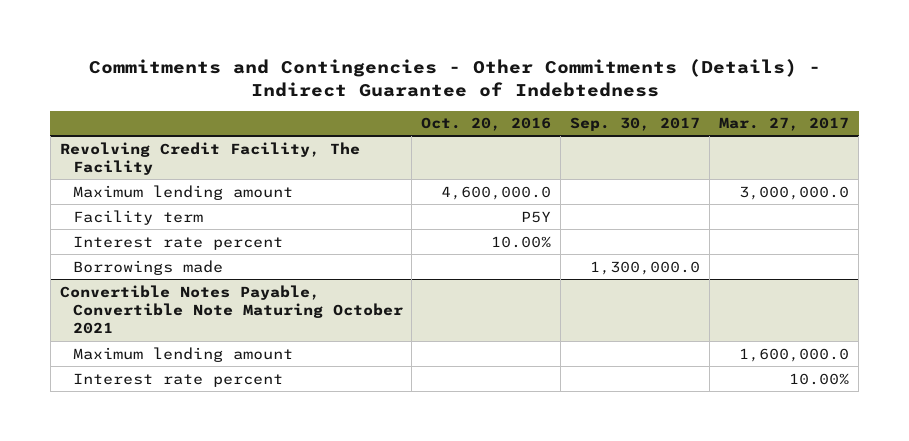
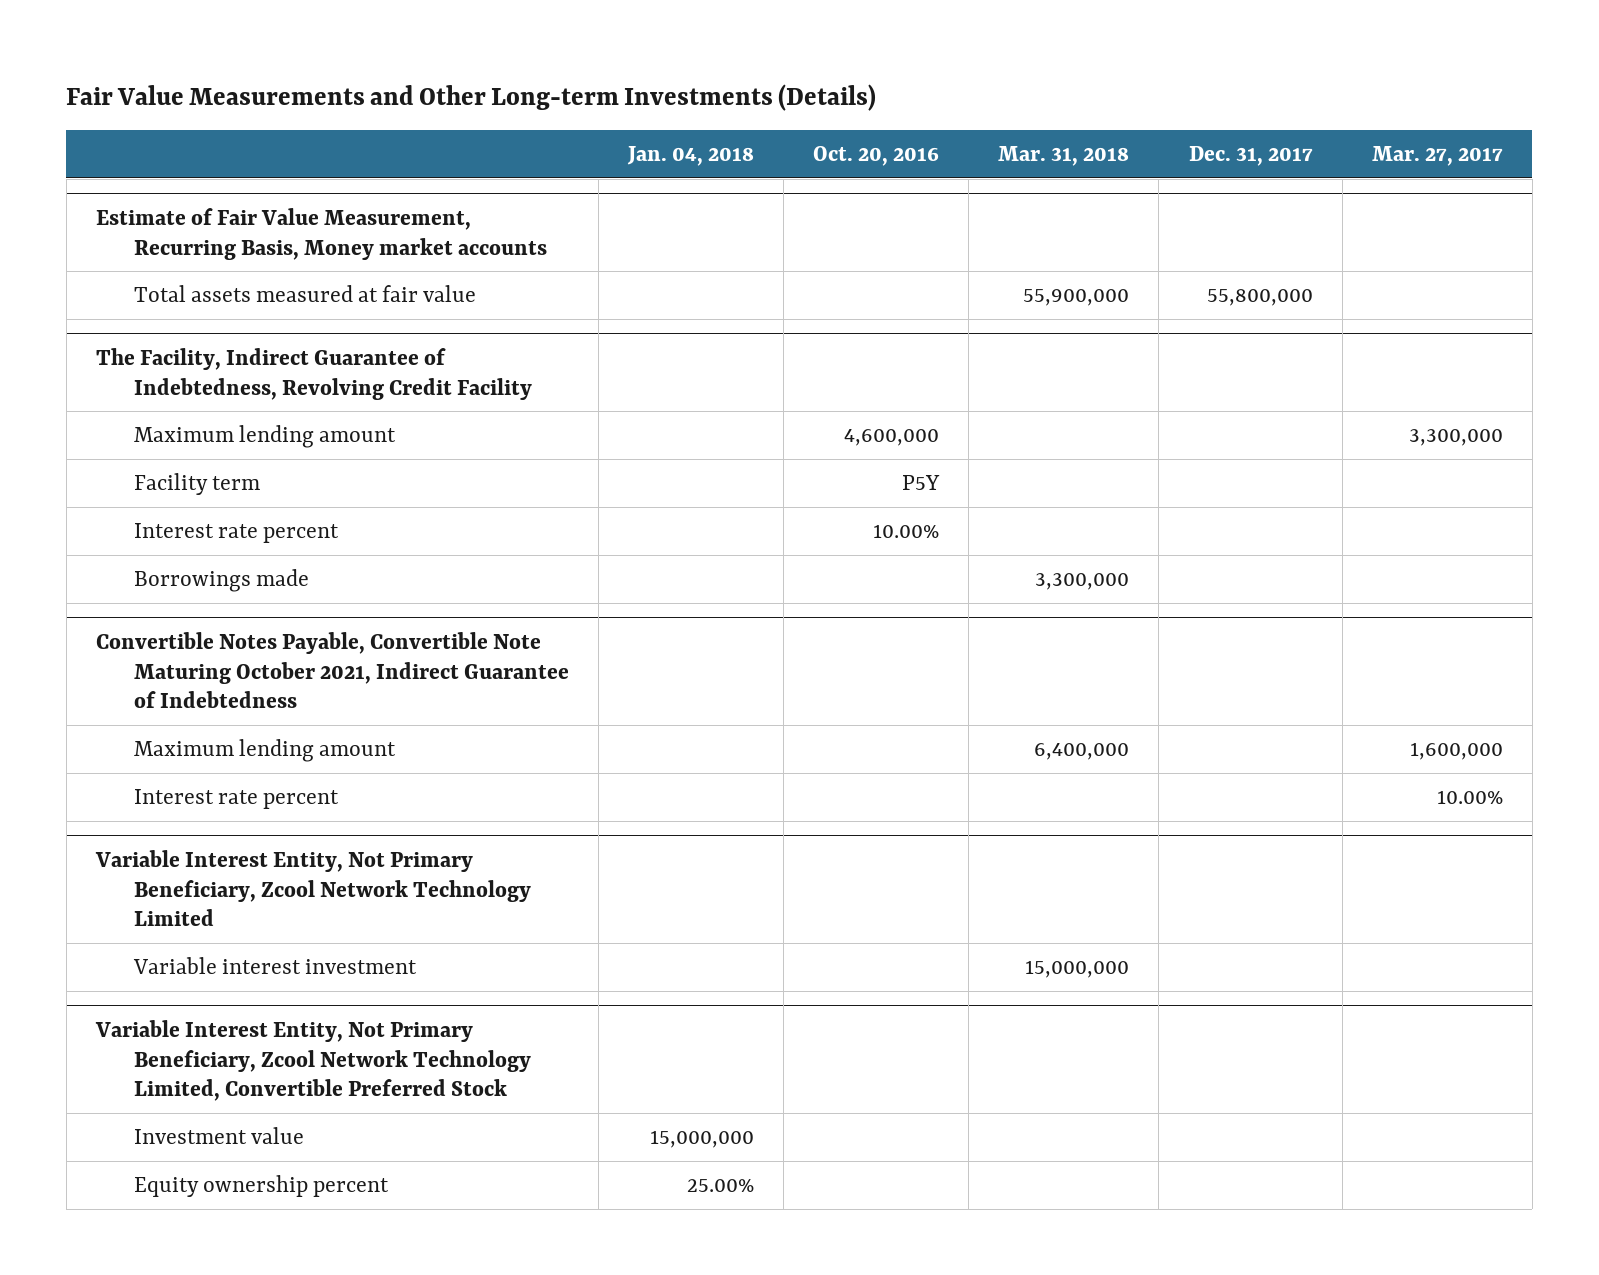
- Commitments and Contingencies - Other Commitments (Details) - Indirect Guarantee of Indebtedness
+ Fair Value Measurements and Other Long-term Investments (Details)
- | Oct. 20, 2016 | Sep. 30, 2017 | Mar. 27, 2017
+ | Jan. 04, 2018 | Oct. 20, 2016 | Mar. 31, 2018 | Dec. 31, 2017 | Mar. 27, 2017
- Revolving Credit Facility, The Facility
- Maximum lending amount | 4,600,000.0 | | 3,000,000.0
+ Estimate of Fair Value Measurement, Recurring Basis, Money market accounts
+ Total assets measured at fair value | | | 55,900,000 | 55,800,000 |
+ The Facility, Indirect Guarantee of Indebtedness, Revolving Credit Facility
+ Maximum lending amount | | 4,600,000 | | | 3,300,000
- Convertible Notes Payable, Convertible Note Maturing October 2021
- Maximum lending amount | | | 1,600,000.0
+ Convertible Notes Payable, Convertible Note Maturing October 2021, Indirect Guarantee of Indebtedness
+ Maximum lending amount | | | 6,400,000 | | 1,600,000
+ Variable Interest Entity, Not Primary Beneficiary, Zcool Network Technology Limited
+ Variable interest investment | | | 15,000,000 | |
+ Variable Interest Entity, Not Primary Beneficiary, Zcool Network Technology Limited, Convertible Preferred Stock
+ Investment value | 15,000,000 | | | |
+ Equity ownership percent | 25.00% | | | |

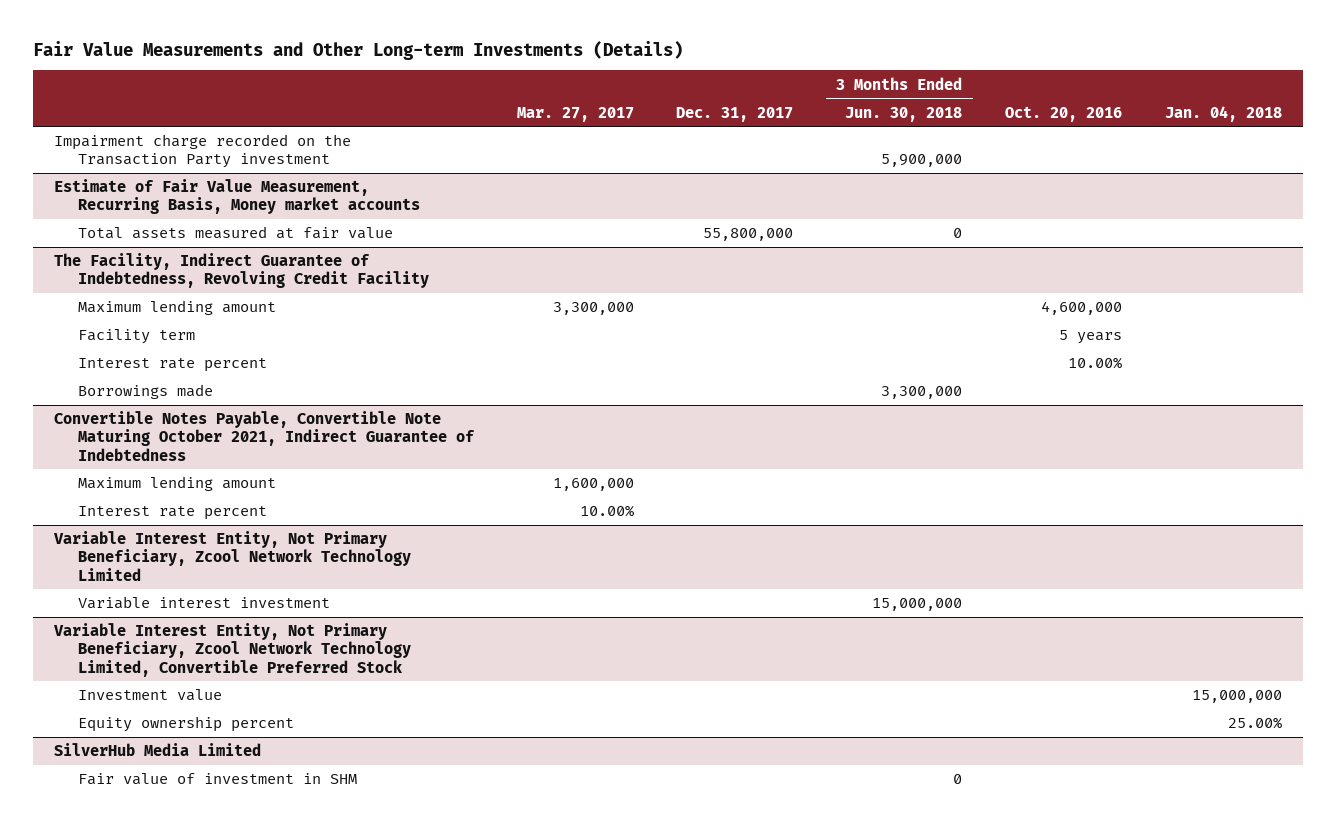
- | Jan. 04, 2018 | Oct. 20, 2016 | Mar. 31, 2018 | Dec. 31, 2017 | Mar. 27, 2017
+ | Mar. 27, 2017 | Dec. 31, 2017 | 3 Months Ended Jun. 30, 2018 | Oct. 20, 2016 | Jan. 04, 2018
+ Impairment charge recorded on the Transaction Party investment | | | 5,900,000 | |
@ The Facility, Indirect Guarantee of Indebtedness, Revolving Credit Facility
- Facility term | | P5Y | | |
+ Facility term | | | | 5 years |
+ SilverHub Media Limited
+ Fair value of investment in SHM | | | 0 | |

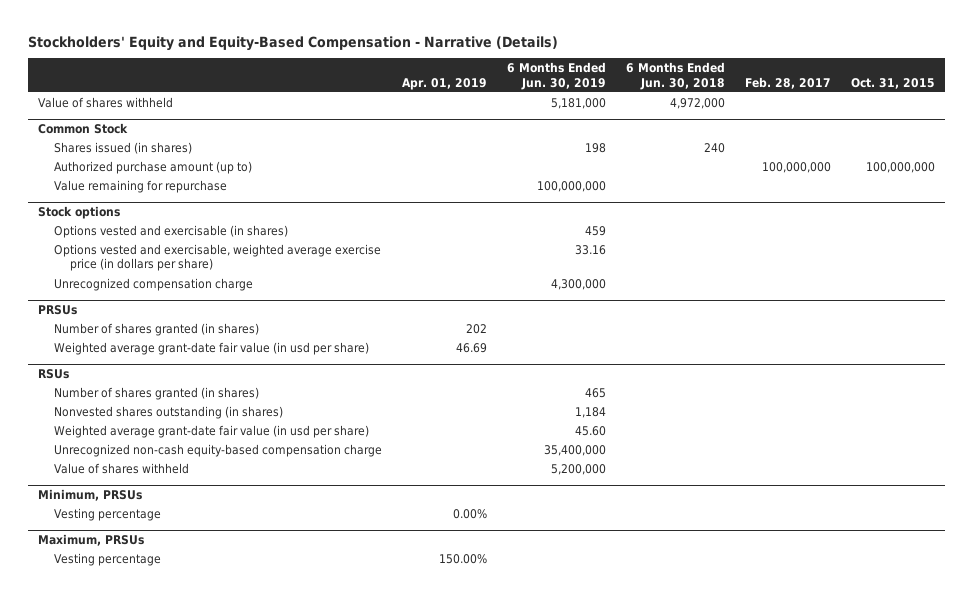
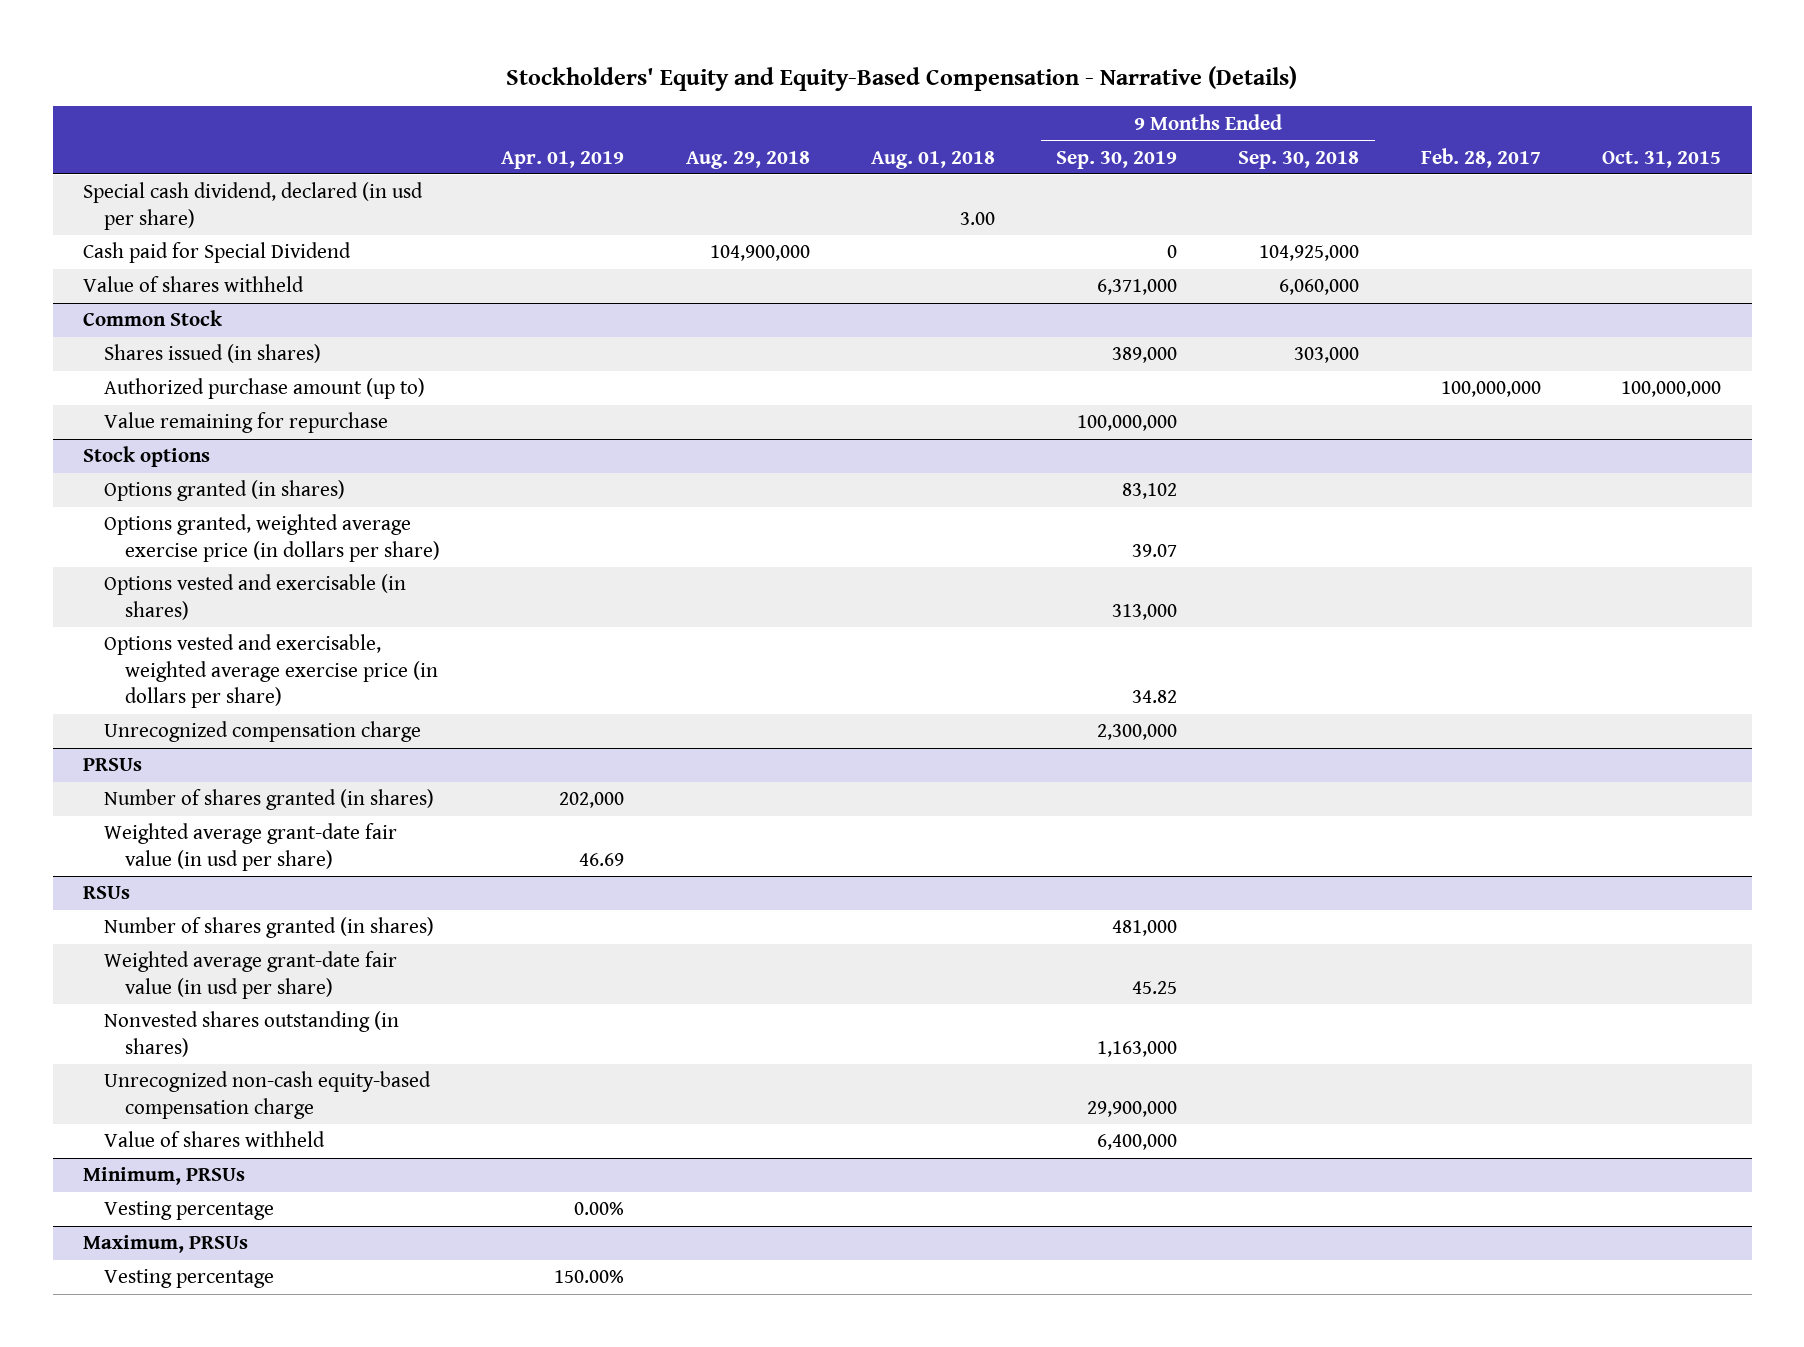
- | Apr. 01, 2019 | 6 Months Ended Jun. 30, 2019 | 6 Months Ended Jun. 30, 2018 | Feb. 28, 2017 | Oct. 31, 2015
+ | Apr. 01, 2019 | Aug. 29, 2018 | Aug. 01, 2018 | 9 Months Ended Sep. 30, 2019 | 9 Months Ended Sep. 30, 2018 | Feb. 28, 2017 | Oct. 31, 2015
+ Special cash dividend, declared (in usd per share) | | | 3.00 | | | |
+ Cash paid for Special Dividend | | 104,900,000 | | 0 | 104,925,000 | |
@ Stock options
+ Options granted (in shares) | | | | 83,102 | | |
+ Options granted, weighted average exercise price (in dollars per share) | | | | 39.07 | | |
@ PRSUs
- Number of shares granted (in shares) | 202 | | | |
+ Number of shares granted (in shares) | 202,000 | | | | | |
@ RSUs
moved down: Nonvested shares outstanding (in shares) | | | | 1,163,000 | | |

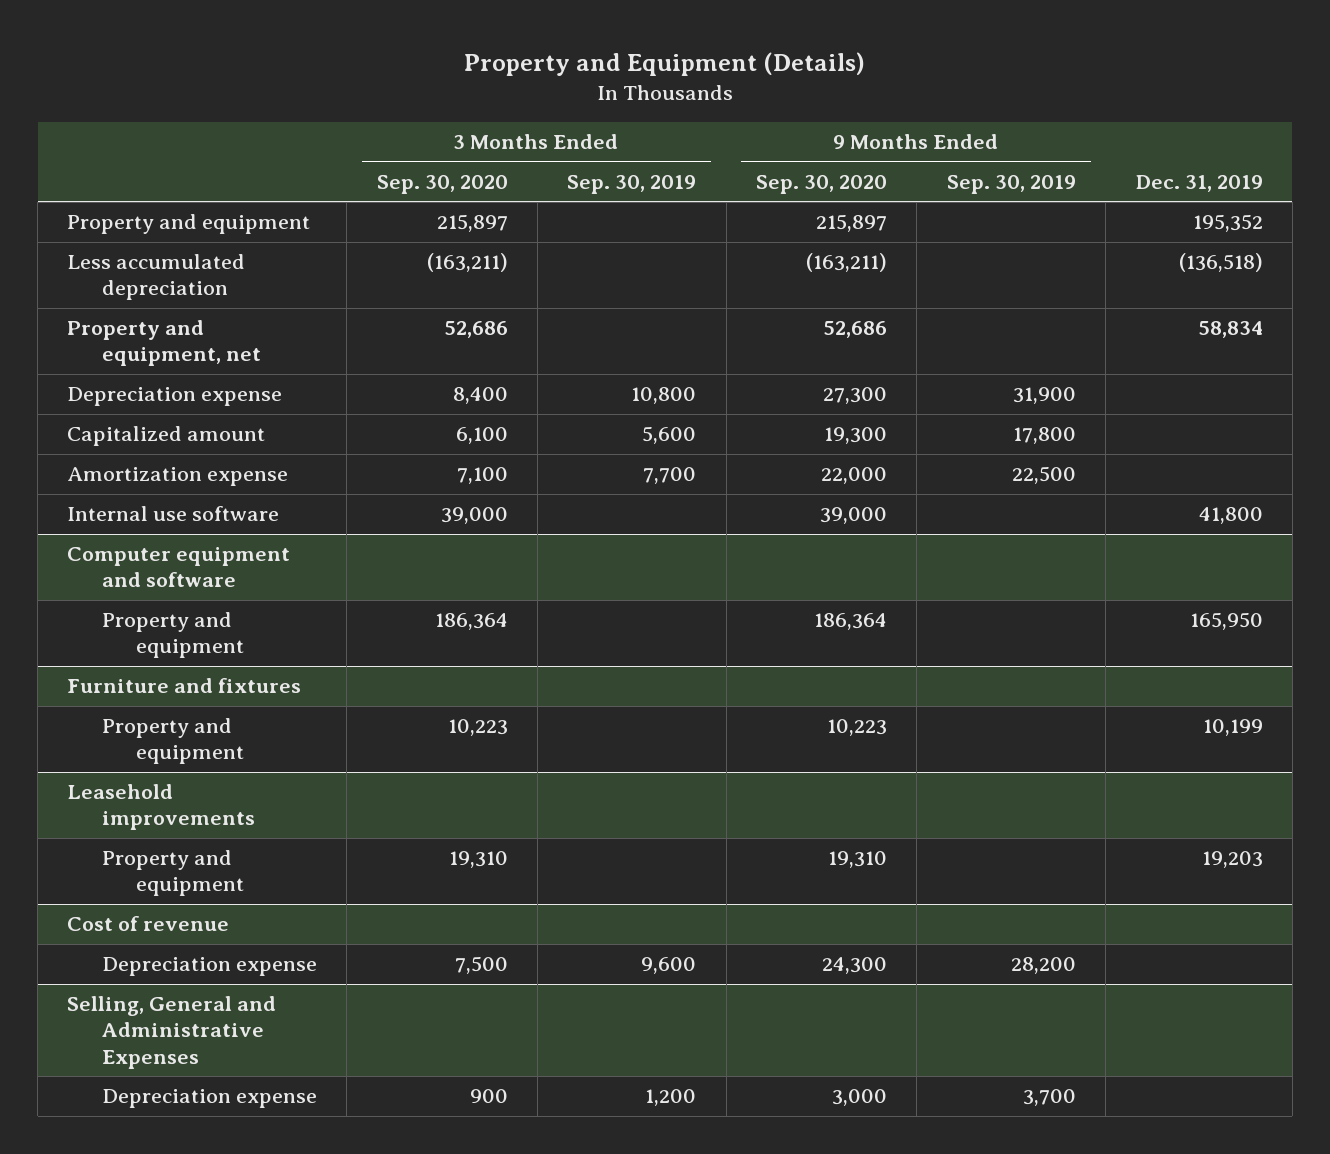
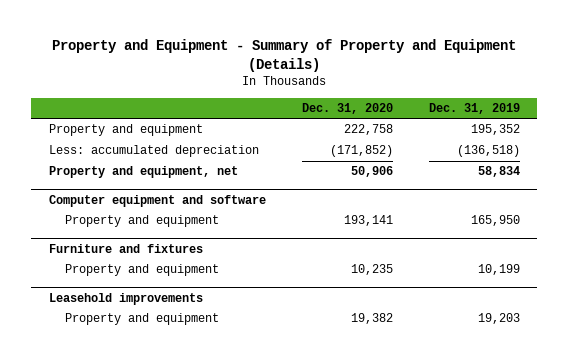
- Property and Equipment (Details)
+ Property and Equipment - Summary of Property and Equipment (Details)
- | 3 Months Ended Sep. 30, 2020 | 3 Months Ended Sep. 30, 2019 | 9 Months Ended Sep. 30, 2020 | 9 Months Ended Sep. 30, 2019 | Dec. 31, 2019
+ | Dec. 31, 2020 | Dec. 31, 2019
- Less accumulated depreciation | (163,211) | | (163,211) | | (136,518)
+ Less: accumulated depreciation | (171,852) | (136,518)
- Depreciation expense | 8,400 | 10,800 | 27,300 | 31,900 |
- Capitalized amount | 6,100 | 5,600 | 19,300 | 17,800 |
- Amortization expense | 7,100 | 7,700 | 22,000 | 22,500 |
- Internal use software | 39,000 | | 39,000 | | 41,800
- Cost of revenue
- Depreciation expense | 7,500 | 9,600 | 24,300 | 28,200 |
- Selling, General and Administrative Expenses
- Depreciation expense | 900 | 1,200 | 3,000 | 3,700 |

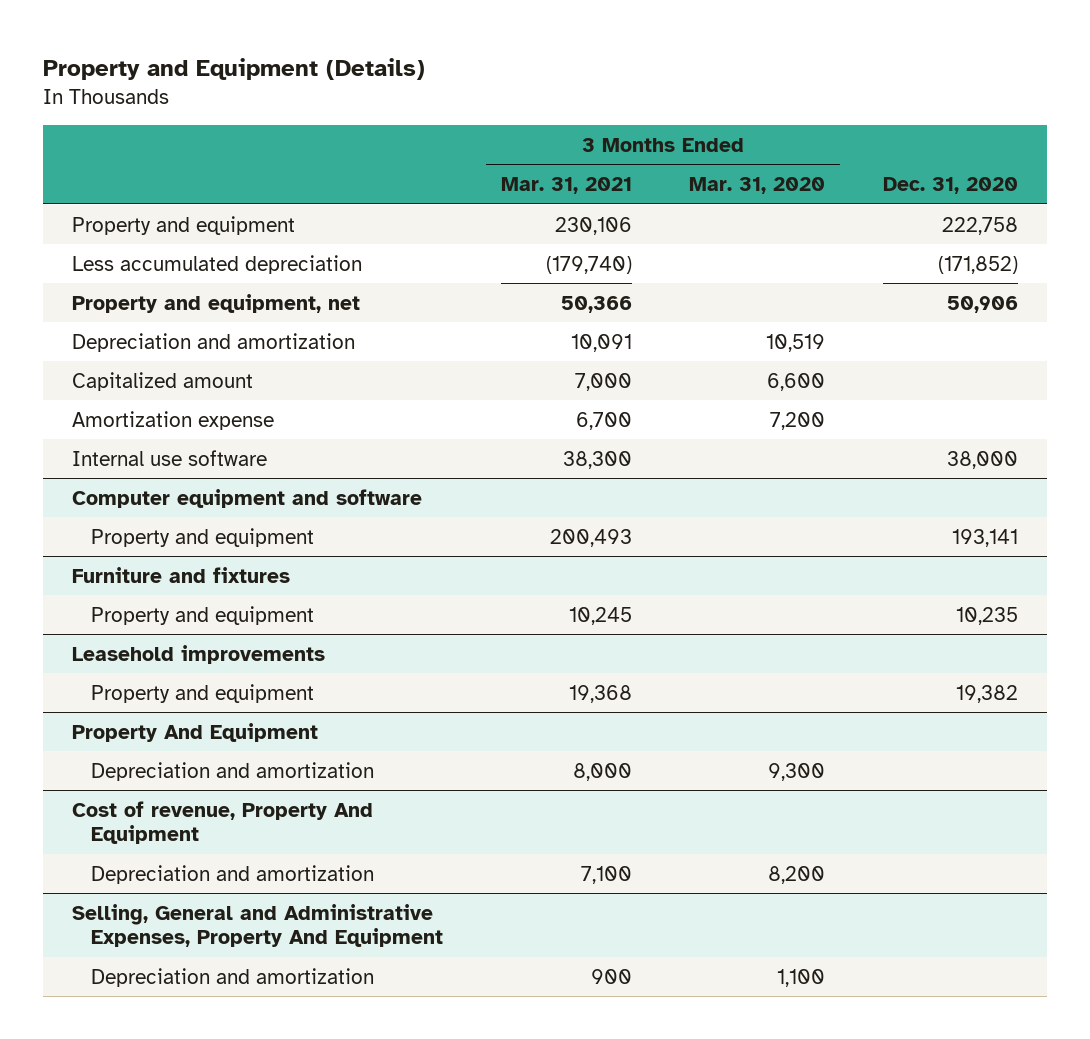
- Property and Equipment - Summary of Property and Equipment (Details)
+ Property and Equipment (Details)
- | Dec. 31, 2020 | Dec. 31, 2019
+ | 3 Months Ended Mar. 31, 2021 | 3 Months Ended Mar. 31, 2020 | Dec. 31, 2020
- Less: accumulated depreciation | (171,852) | (136,518)
+ Less accumulated depreciation | (179,740) | | (171,852)
+ Depreciation and amortization | 10,091 | 10,519 |
+ Capitalized amount | 7,000 | 6,600 |
+ Amortization expense | 6,700 | 7,200 |
+ Internal use software | 38,300 | | 38,000
+ Property And Equipment
+ Depreciation and amortization | 8,000 | 9,300 |
+ Cost of revenue, Property And Equipment
+ Depreciation and amortization | 7,100 | 8,200 |
+ Selling, General and Administrative Expenses, Property And Equipment
+ Depreciation and amortization | 900 | 1,100 |

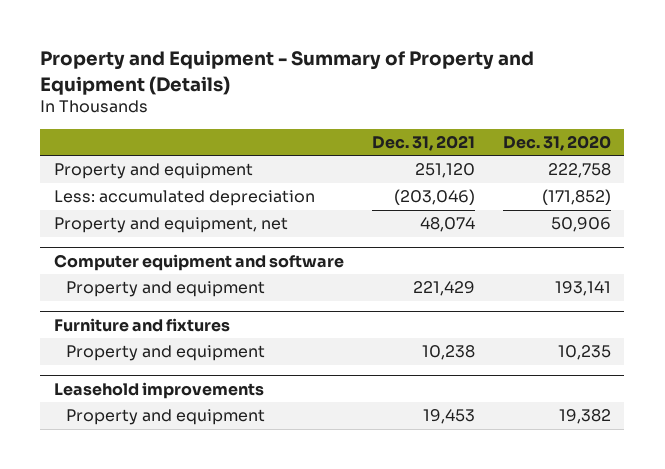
- Property and Equipment (Details)
+ Property and Equipment - Summary of Property and Equipment (Details)
- | 3 Months Ended Mar. 31, 2021 | 3 Months Ended Mar. 31, 2020 | Dec. 31, 2020
+ | Dec. 31, 2021 | Dec. 31, 2020
- Less accumulated depreciation | (179,740) | | (171,852)
+ Less: accumulated depreciation | (203,046) | (171,852)
- Depreciation and amortization | 10,091 | 10,519 |
- Capitalized amount | 7,000 | 6,600 |
- Amortization expense | 6,700 | 7,200 |
- Internal use software | 38,300 | | 38,000
- Property And Equipment
- Depreciation and amortization | 8,000 | 9,300 |
- Cost of revenue, Property And Equipment
- Depreciation and amortization | 7,100 | 8,200 |
- Selling, General and Administrative Expenses, Property And Equipment
- Depreciation and amortization | 900 | 1,100 |

